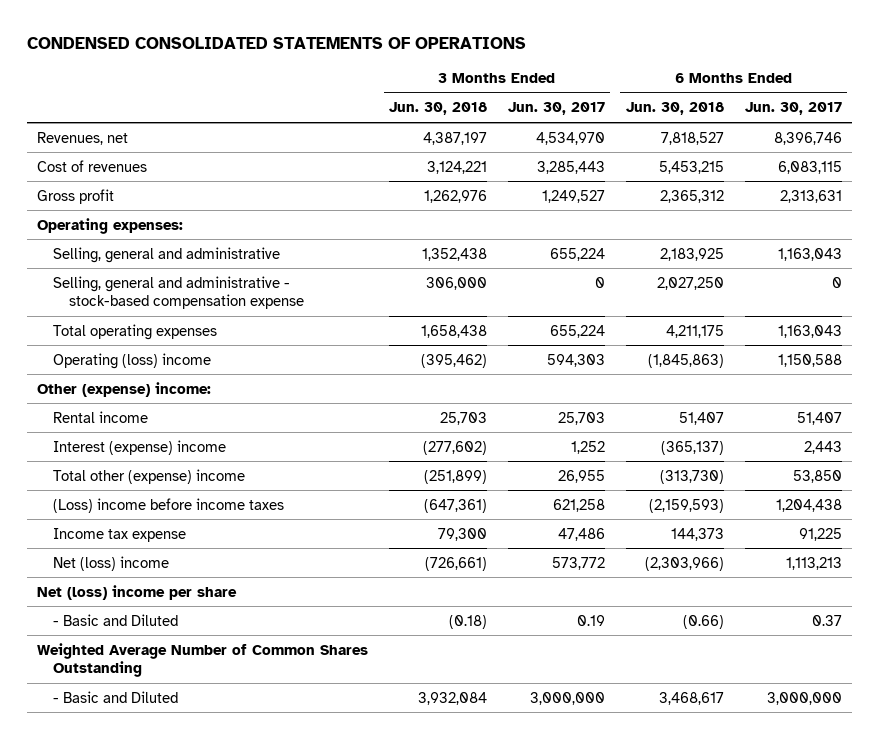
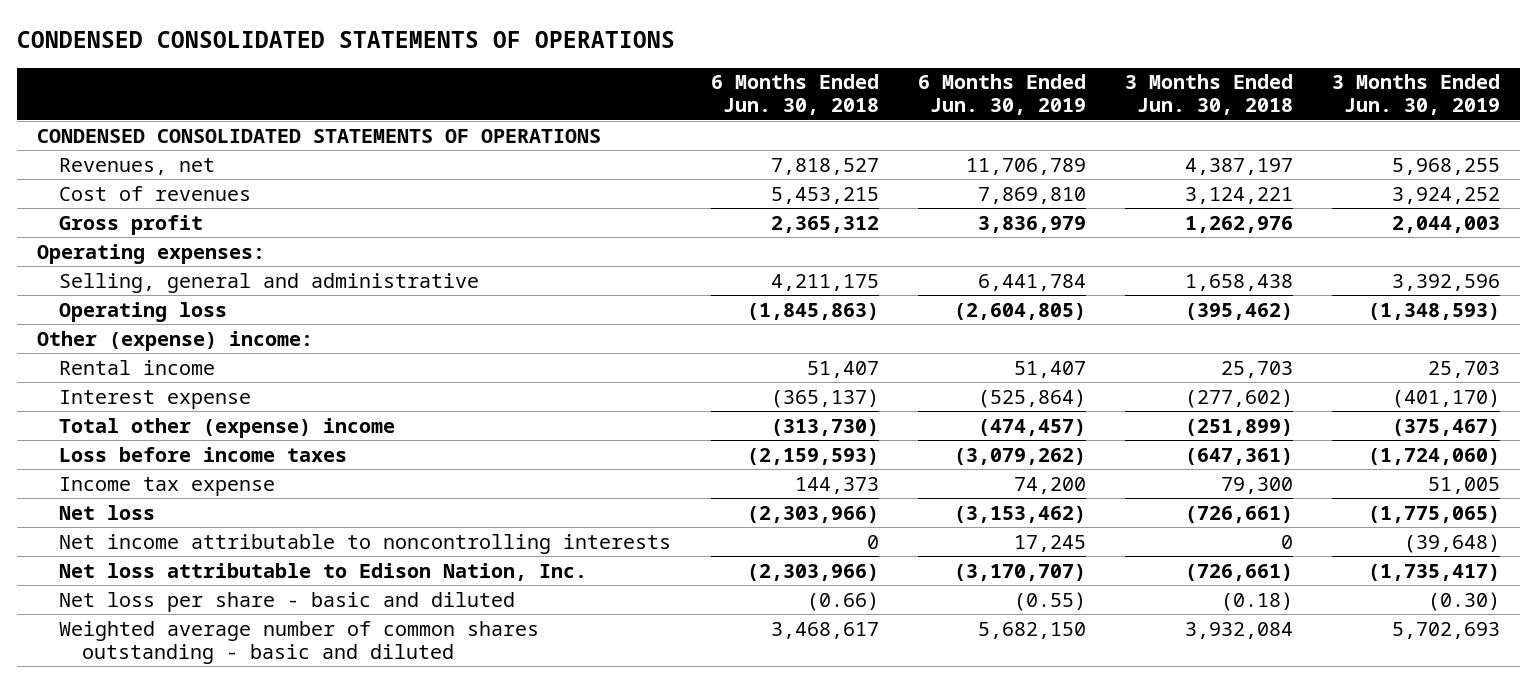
- | 3 Months Ended Jun. 30, 2018 | 3 Months Ended Jun. 30, 2017 | 6 Months Ended Jun. 30, 2018 | 6 Months Ended Jun. 30, 2017
+ | 6 Months Ended Jun. 30, 2018 | 6 Months Ended Jun. 30, 2019 | 3 Months Ended Jun. 30, 2018 | 3 Months Ended Jun. 30, 2019
+ CONDENSED CONSOLIDATED STATEMENTS OF OPERATIONS
- Selling, general and administrative | 1,352,438 | 655,224 | 2,183,925 | 1,163,043
- Selling, general and administrative - stock-based compensation expense | 306,000 | 0 | 2,027,250 | 0
- Total operating expenses | 1,658,438 | 655,224 | 4,211,175 | 1,163,043
- Operating (loss) income | (395,462) | 594,303 | (1,845,863) | 1,150,588
+ Selling, general and administrative | 4,211,175 | 6,441,784 | 1,658,438 | 3,392,596
+ Operating loss | (1,845,863) | (2,604,805) | (395,462) | (1,348,593)
- Interest (expense) income | (277,602) | 1,252 | (365,137) | 2,443
+ Interest expense | (365,137) | (525,864) | (277,602) | (401,170)
- (Loss) income before income taxes | (647,361) | 621,258 | (2,159,593) | 1,204,438
+ Loss before income taxes | (2,159,593) | (3,079,262) | (647,361) | (1,724,060)
- Net (loss) income | (726,661) | 573,772 | (2,303,966) | 1,113,213
- Net (loss) income per share
- - Basic and Diluted | (0.18) | 0.19 | (0.66) | 0.37
- Weighted Average Number of Common Shares Outstanding
- - Basic and Diluted | 3,932,084 | 3,000,000 | 3,468,617 | 3,000,000
+ Net loss | (2,303,966) | (3,153,462) | (726,661) | (1,775,065)
+ Net income attributable to noncontrolling interests | 0 | 17,245 | 0 | (39,648)
+ Net loss attributable to Edison Nation, Inc. | (2,303,966) | (3,170,707) | (726,661) | (1,735,417)
+ Net loss per share - basic and diluted | (0.66) | (0.55) | (0.18) | (0.30)
+ Weighted average number of common shares outstanding - basic and diluted | 3,468,617 | 5,682,150 | 3,932,084 | 5,702,693

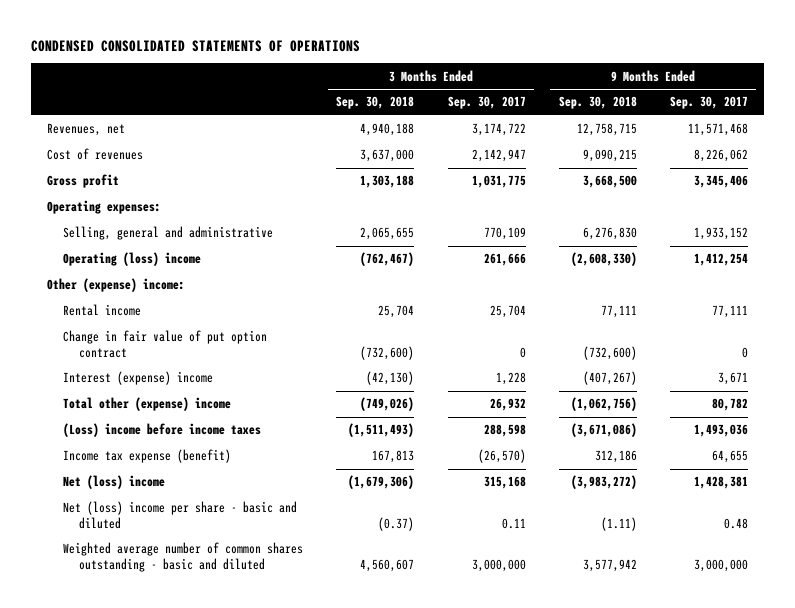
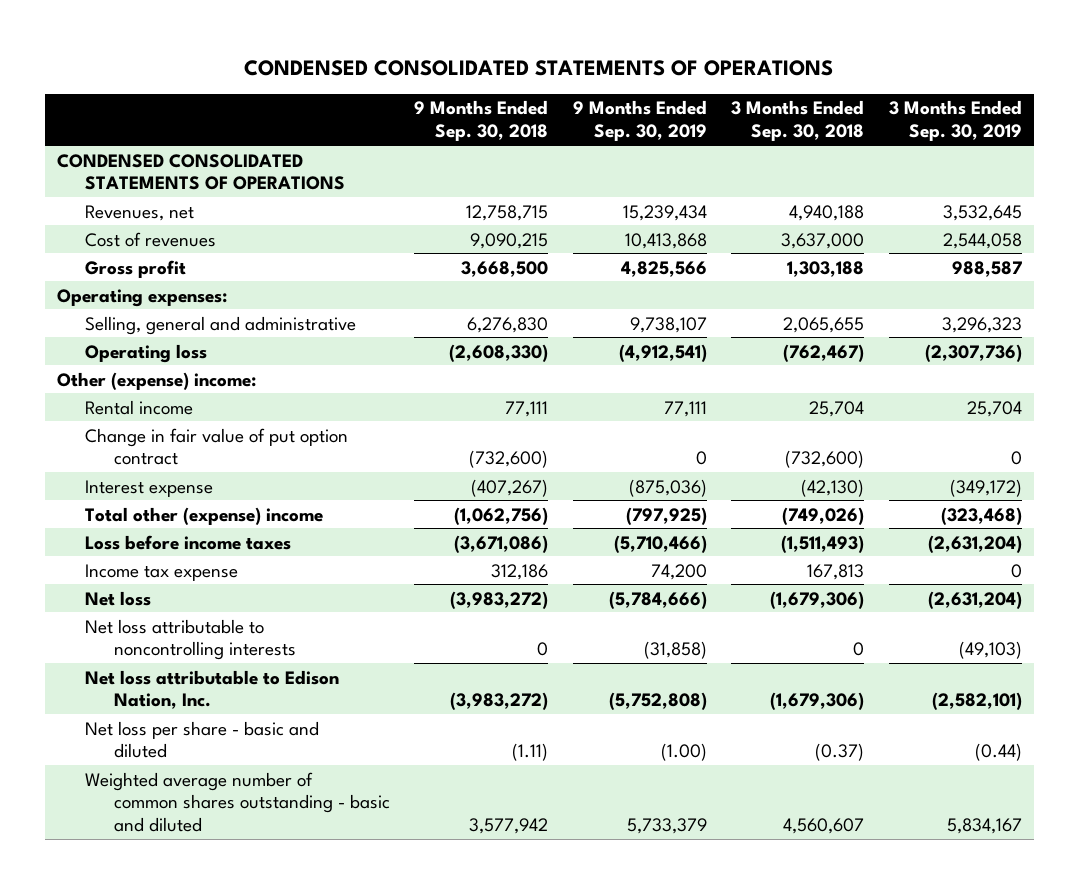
- | 3 Months Ended Sep. 30, 2018 | 3 Months Ended Sep. 30, 2017 | 9 Months Ended Sep. 30, 2018 | 9 Months Ended Sep. 30, 2017
+ | 9 Months Ended Sep. 30, 2018 | 9 Months Ended Sep. 30, 2019 | 3 Months Ended Sep. 30, 2018 | 3 Months Ended Sep. 30, 2019
+ CONDENSED CONSOLIDATED STATEMENTS OF OPERATIONS
- Operating (loss) income | (762,467) | 261,666 | (2,608,330) | 1,412,254
+ Operating loss | (2,608,330) | (4,912,541) | (762,467) | (2,307,736)
- Interest (expense) income | (42,130) | 1,228 | (407,267) | 3,671
+ Interest expense | (407,267) | (875,036) | (42,130) | (349,172)
- (Loss) income before income taxes | (1,511,493) | 288,598 | (3,671,086) | 1,493,036
- Income tax expense (benefit) | 167,813 | (26,570) | 312,186 | 64,655
- Net (loss) income | (1,679,306) | 315,168 | (3,983,272) | 1,428,381
- Net (loss) income per share - basic and diluted | (0.37) | 0.11 | (1.11) | 0.48
+ Loss before income taxes | (3,671,086) | (5,710,466) | (1,511,493) | (2,631,204)
+ Income tax expense | 312,186 | 74,200 | 167,813 | 0
+ Net loss | (3,983,272) | (5,784,666) | (1,679,306) | (2,631,204)
+ Net loss attributable to noncontrolling interests | 0 | (31,858) | 0 | (49,103)
+ Net loss attributable to Edison Nation, Inc. | (3,983,272) | (5,752,808) | (1,679,306) | (2,582,101)
+ Net loss per share - basic and diluted | (1.11) | (1.00) | (0.37) | (0.44)

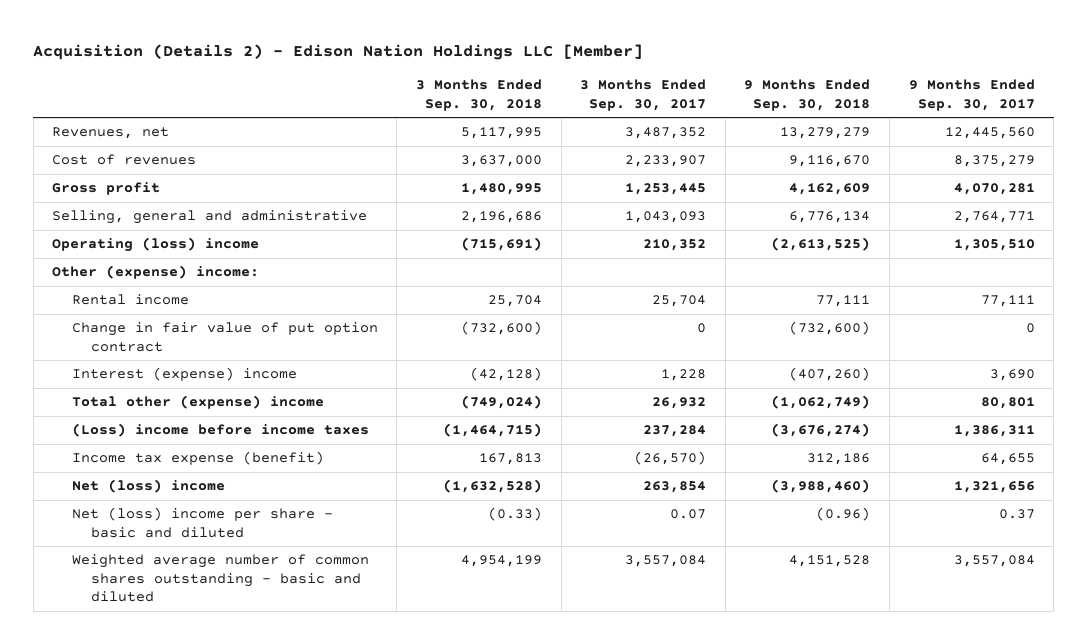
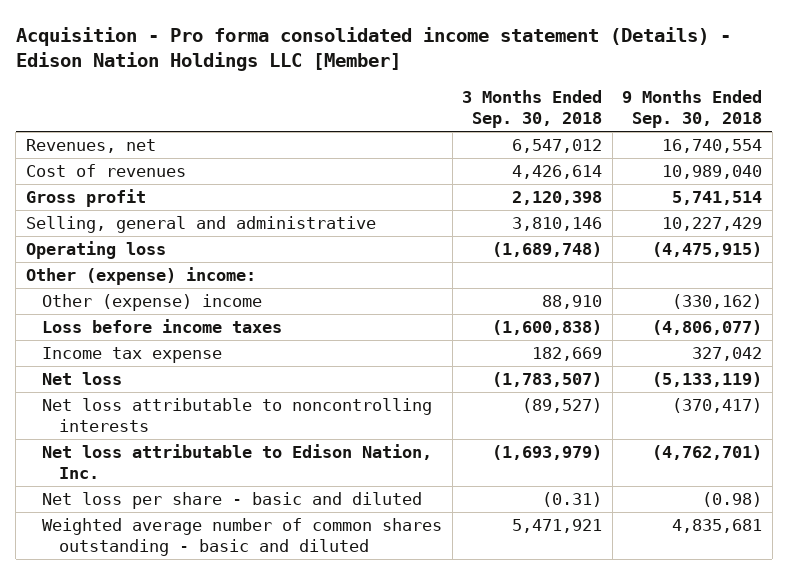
- Acquisition (Details 2) - Edison Nation Holdings LLC [Member]
+ Acquisition - Pro forma consolidated income statement (Details) - Edison Nation Holdings LLC [Member]
- | 3 Months Ended Sep. 30, 2018 | 3 Months Ended Sep. 30, 2017 | 9 Months Ended Sep. 30, 2018 | 9 Months Ended Sep. 30, 2017
+ | 3 Months Ended Sep. 30, 2018 | 9 Months Ended Sep. 30, 2018
- Revenues, net | 5,117,995 | 3,487,352 | 13,279,279 | 12,445,560
- Cost of revenues | 3,637,000 | 2,233,907 | 9,116,670 | 8,375,279
- Gross profit | 1,480,995 | 1,253,445 | 4,162,609 | 4,070,281
- Selling, general and administrative | 2,196,686 | 1,043,093 | 6,776,134 | 2,764,771
- Operating (loss) income | (715,691) | 210,352 | (2,613,525) | 1,305,510
+ Revenues, net | 6,547,012 | 16,740,554
+ Cost of revenues | 4,426,614 | 10,989,040
+ Gross profit | 2,120,398 | 5,741,514
+ Selling, general and administrative | 3,810,146 | 10,227,429
+ Operating loss | (1,689,748) | (4,475,915)
- Rental income | 25,704 | 25,704 | 77,111 | 77,111
- Change in fair value of put option contract | (732,600) | 0 | (732,600) | 0
- Interest (expense) income | (42,128) | 1,228 | (407,260) | 3,690
- Total other (expense) income | (749,024) | 26,932 | (1,062,749) | 80,801
- (Loss) income before income taxes | (1,464,715) | 237,284 | (3,676,274) | 1,386,311
- Income tax expense (benefit) | 167,813 | (26,570) | 312,186 | 64,655
- Net (loss) income | (1,632,528) | 263,854 | (3,988,460) | 1,321,656
- Net (loss) income per share - basic and diluted | (0.33) | 0.07 | (0.96) | 0.37
- Weighted average number of common shares outstanding - basic and diluted | 4,954,199 | 3,557,084 | 4,151,528 | 3,557,084
+ Other (expense) income | 88,910 | (330,162)
+ Loss before income taxes | (1,600,838) | (4,806,077)
+ Income tax expense | 182,669 | 327,042
+ Net loss | (1,783,507) | (5,133,119)
+ Net loss attributable to noncontrolling interests | (89,527) | (370,417)
+ Net loss attributable to Edison Nation, Inc. | (1,693,979) | (4,762,701)
+ Net loss per share - basic and diluted | (0.31) | (0.98)
+ Weighted average number of common shares outstanding - basic and diluted | 5,471,921 | 4,835,681

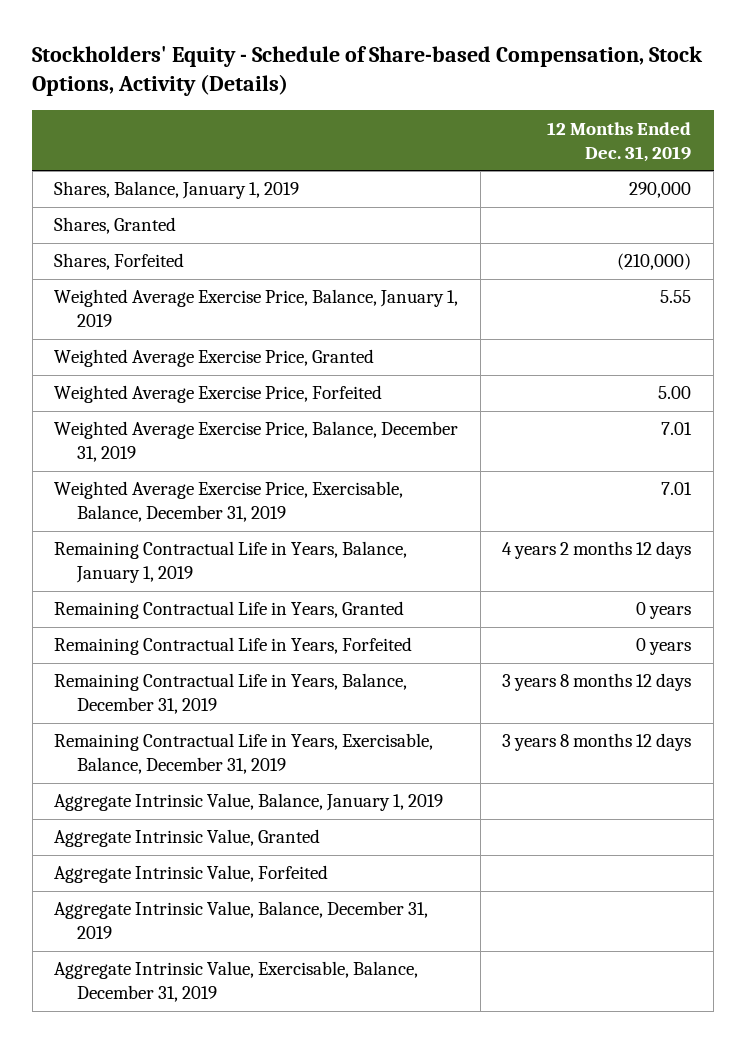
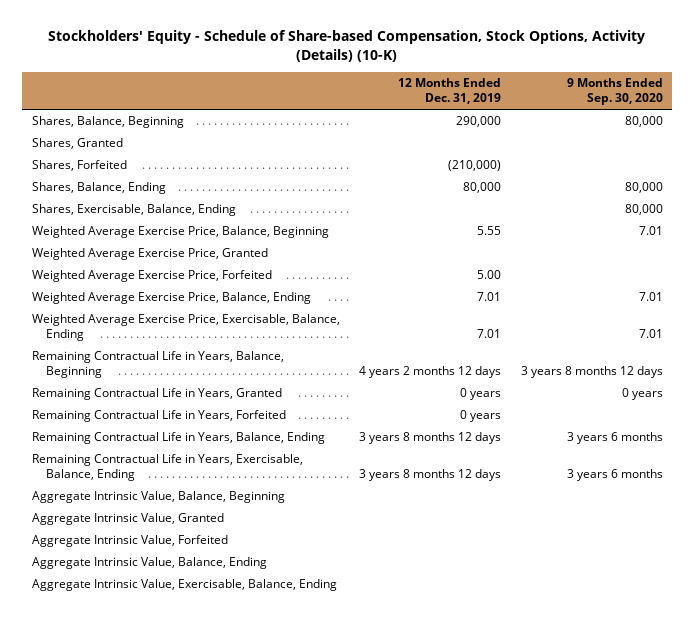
- Stockholders' Equity - Schedule of Share-based Compensation, Stock Options, Activity (Details)
+ Stockholders' Equity - Schedule of Share-based Compensation, Stock Options, Activity (Details) (10-K)
- | 12 Months Ended Dec. 31, 2019
+ | 12 Months Ended Dec. 31, 2019 | 9 Months Ended Sep. 30, 2020
- Shares, Balance, January 1, 2019 | 290,000
+ Shares, Balance, Beginning | 290,000 | 80,000
- Weighted Average Exercise Price, Balance, January 1, 2019 | 5.55
+ Shares, Balance, Ending | 80,000 | 80,000
+ Shares, Exercisable, Balance, Ending | | 80,000
+ Weighted Average Exercise Price, Balance, Beginning | 5.55 | 7.01
- Weighted Average Exercise Price, Balance, December 31, 2019 | 7.01
- Weighted Average Exercise Price, Exercisable, Balance, December 31, 2019 | 7.01
- Remaining Contractual Life in Years, Balance, January 1, 2019 | 4 years 2 months 12 days
+ Weighted Average Exercise Price, Balance, Ending | 7.01 | 7.01
+ Weighted Average Exercise Price, Exercisable, Balance, Ending | 7.01 | 7.01
+ Remaining Contractual Life in Years, Balance, Beginning | 4 years 2 months 12 days | 3 years 8 months 12 days
- Remaining Contractual Life in Years, Balance, December 31, 2019 | 3 years 8 months 12 days
- Remaining Contractual Life in Years, Exercisable, Balance, December 31, 2019 | 3 years 8 months 12 days
- Aggregate Intrinsic Value, Balance, January 1, 2019
+ Remaining Contractual Life in Years, Balance, Ending | 3 years 8 months 12 days | 3 years 6 months
+ Remaining Contractual Life in Years, Exercisable, Balance, Ending | 3 years 8 months 12 days | 3 years 6 months
+ Aggregate Intrinsic Value, Balance, Beginning
- Aggregate Intrinsic Value, Balance, December 31, 2019
- Aggregate Intrinsic Value, Exercisable, Balance, December 31, 2019
+ Aggregate Intrinsic Value, Balance, Ending
+ Aggregate Intrinsic Value, Exercisable, Balance, Ending

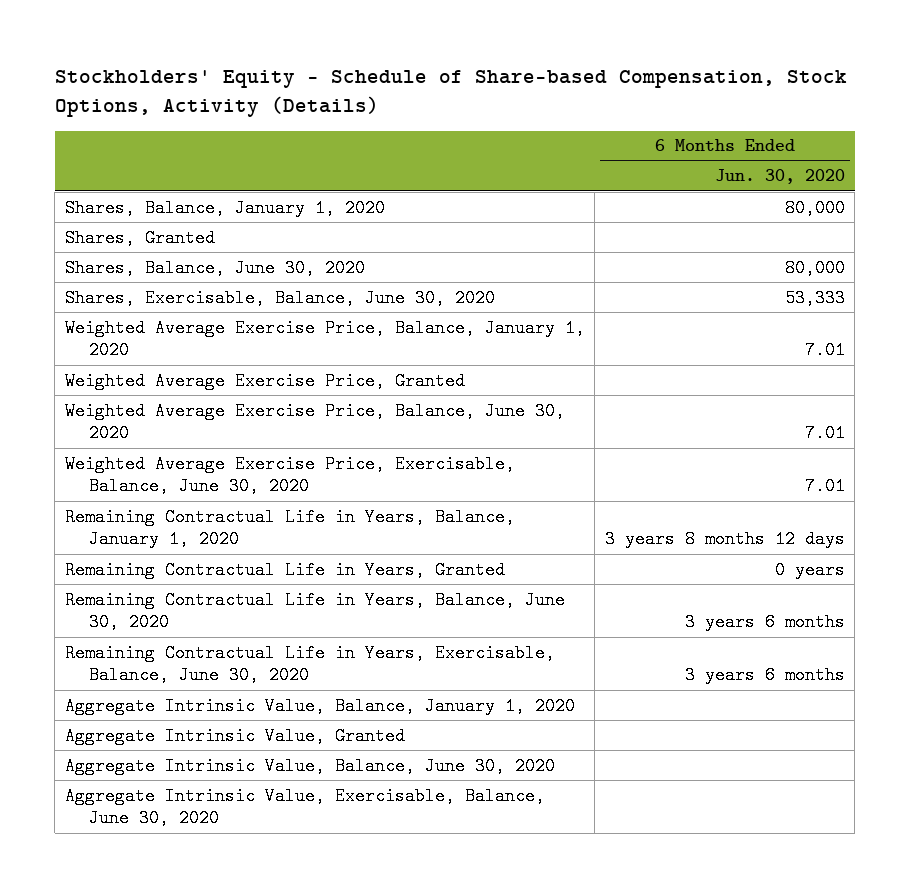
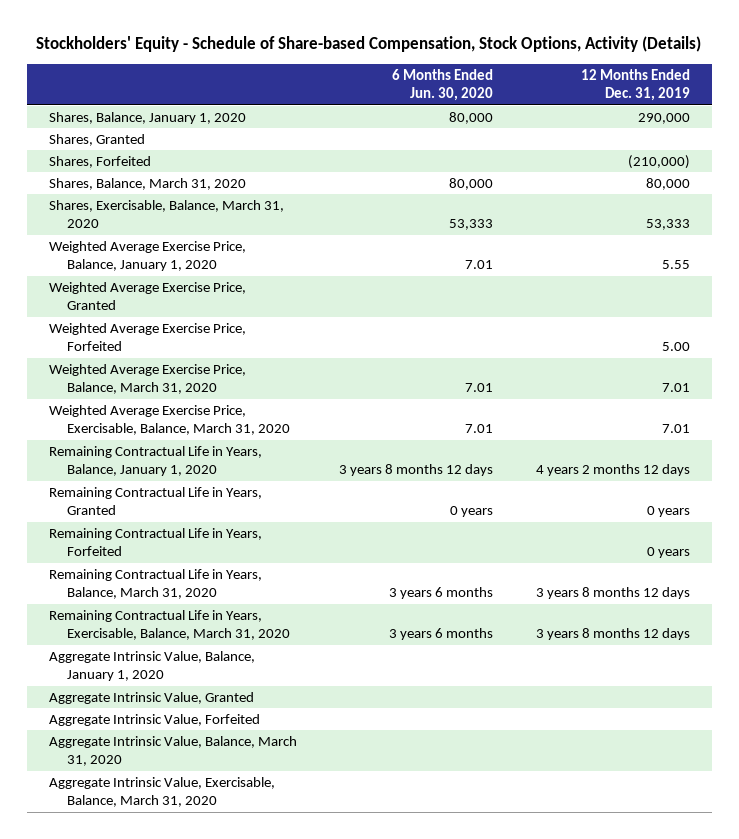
- | 6 Months Ended Jun. 30, 2020
+ | 6 Months Ended Jun. 30, 2020 | 12 Months Ended Dec. 31, 2019
- Shares, Balance, June 30, 2020 | 80,000
- Shares, Exercisable, Balance, June 30, 2020 | 53,333
+ Shares, Forfeited | | (210,000)
+ Shares, Balance, March 31, 2020 | 80,000 | 80,000
+ Shares, Exercisable, Balance, March 31, 2020 | 53,333 | 53,333
- Weighted Average Exercise Price, Balance, June 30, 2020 | 7.01
- Weighted Average Exercise Price, Exercisable, Balance, June 30, 2020 | 7.01
+ Weighted Average Exercise Price, Forfeited | | 5.00
+ Weighted Average Exercise Price, Balance, March 31, 2020 | 7.01 | 7.01
+ Weighted Average Exercise Price, Exercisable, Balance, March 31, 2020 | 7.01 | 7.01
- Remaining Contractual Life in Years, Balance, June 30, 2020 | 3 years 6 months
- Remaining Contractual Life in Years, Exercisable, Balance, June 30, 2020 | 3 years 6 months
+ Remaining Contractual Life in Years, Forfeited | | 0 years
+ Remaining Contractual Life in Years, Balance, March 31, 2020 | 3 years 6 months | 3 years 8 months 12 days
+ Remaining Contractual Life in Years, Exercisable, Balance, March 31, 2020 | 3 years 6 months | 3 years 8 months 12 days
- Aggregate Intrinsic Value, Balance, June 30, 2020
- Aggregate Intrinsic Value, Exercisable, Balance, June 30, 2020
+ Aggregate Intrinsic Value, Forfeited
+ Aggregate Intrinsic Value, Balance, March 31, 2020
+ Aggregate Intrinsic Value, Exercisable, Balance, March 31, 2020

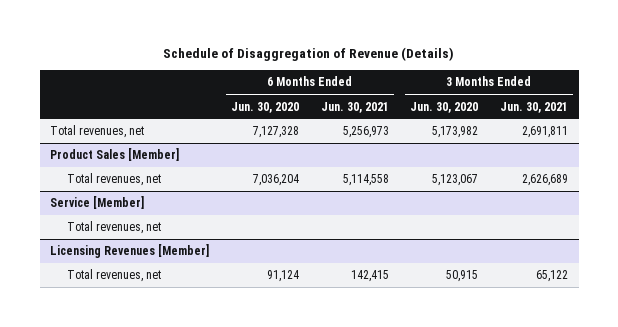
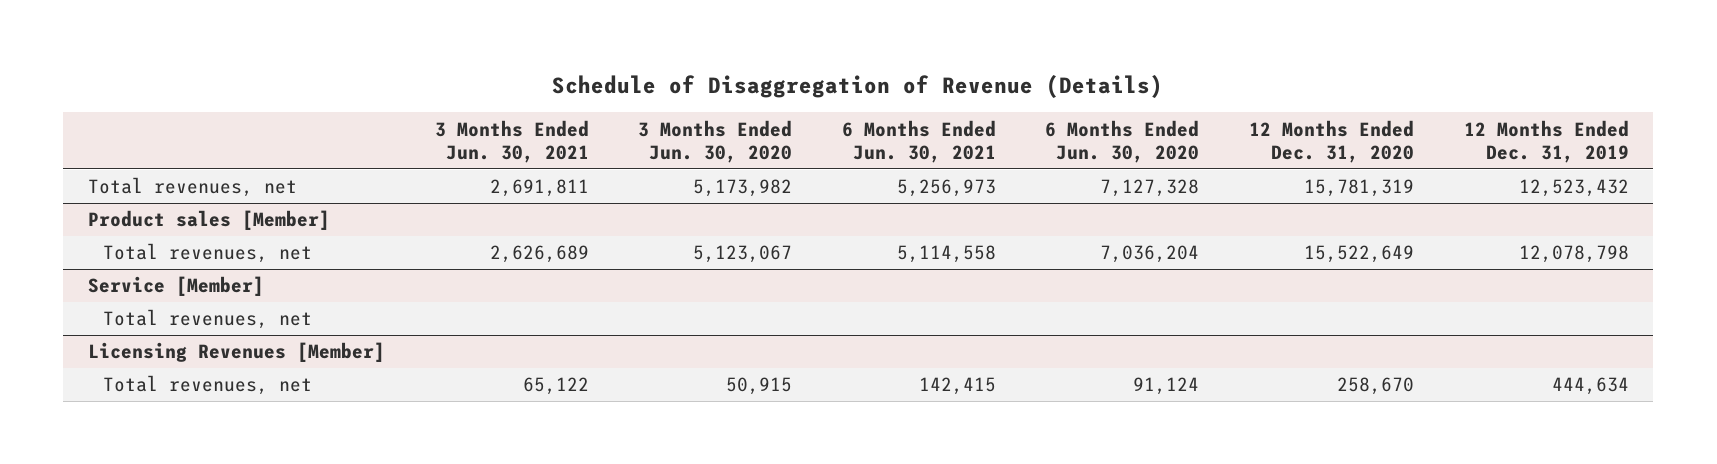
- | 6 Months Ended Jun. 30, 2020 | 6 Months Ended Jun. 30, 2021 | 3 Months Ended Jun. 30, 2020 | 3 Months Ended Jun. 30, 2021
+ | 3 Months Ended Jun. 30, 2021 | 3 Months Ended Jun. 30, 2020 | 6 Months Ended Jun. 30, 2021 | 6 Months Ended Jun. 30, 2020 | 12 Months Ended Dec. 31, 2020 | 12 Months Ended Dec. 31, 2019
- Product Sales [Member]
+ Product sales [Member]

